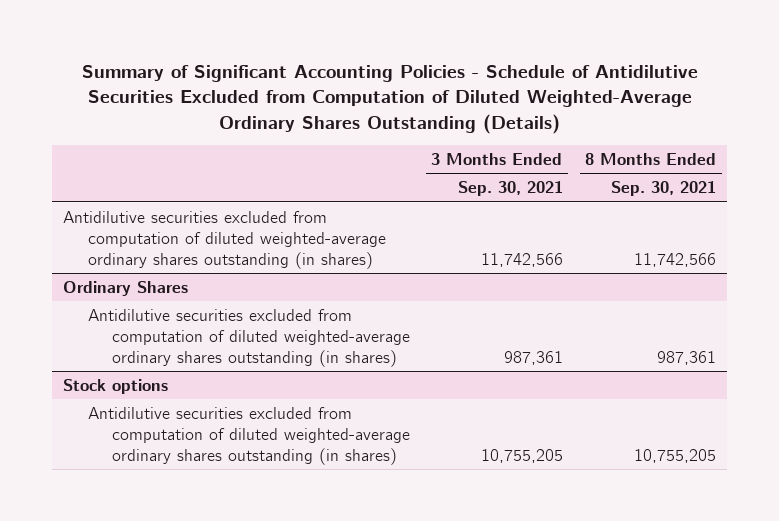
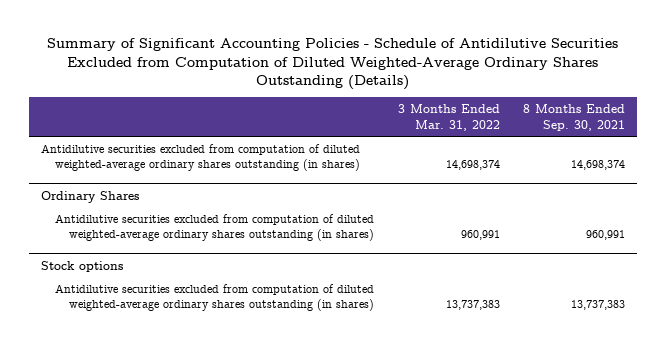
- | 3 Months Ended Sep. 30, 2021 | 8 Months Ended Sep. 30, 2021
+ | 3 Months Ended Mar. 31, 2022 | 8 Months Ended Sep. 30, 2021
- Antidilutive securities excluded from computation of diluted weighted-average ordinary shares outstanding (in shares) | 11,742,566 | 11,742,566
+ Antidilutive securities excluded from computation of diluted weighted-average ordinary shares outstanding (in shares) | 14,698,374 | 14,698,374
@ Ordinary Shares
- Antidilutive securities excluded from computation of diluted weighted-average ordinary shares outstanding (in shares) | 987,361 | 987,361
+ Antidilutive securities excluded from computation of diluted weighted-average ordinary shares outstanding (in shares) | 960,991 | 960,991
@ Stock options
- Antidilutive securities excluded from computation of diluted weighted-average ordinary shares outstanding (in shares) | 10,755,205 | 10,755,205
+ Antidilutive securities excluded from computation of diluted weighted-average ordinary shares outstanding (in shares) | 13,737,383 | 13,737,383

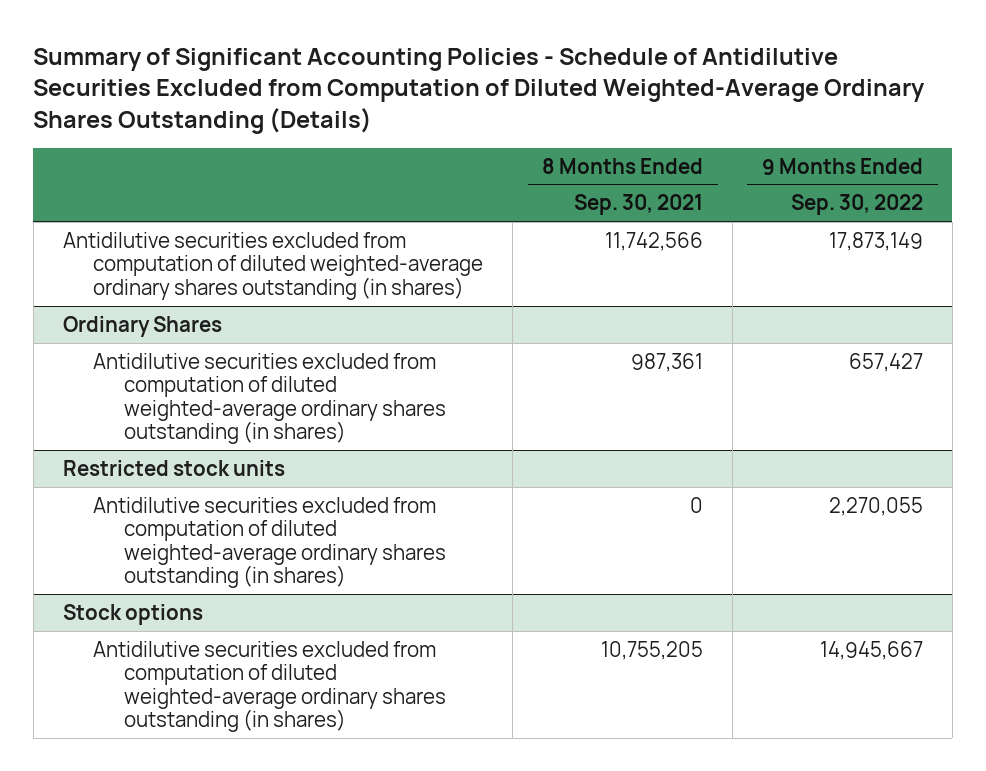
- | 3 Months Ended Mar. 31, 2022 | 8 Months Ended Sep. 30, 2021
+ | 8 Months Ended Sep. 30, 2021 | 9 Months Ended Sep. 30, 2022
- Antidilutive securities excluded from computation of diluted weighted-average ordinary shares outstanding (in shares) | 14,698,374 | 14,698,374
+ Antidilutive securities excluded from computation of diluted weighted-average ordinary shares outstanding (in shares) | 11,742,566 | 17,873,149
@ Ordinary Shares
- Antidilutive securities excluded from computation of diluted weighted-average ordinary shares outstanding (in shares) | 960,991 | 960,991
+ Antidilutive securities excluded from computation of diluted weighted-average ordinary shares outstanding (in shares) | 987,361 | 657,427
+ Restricted stock units
+ Antidilutive securities excluded from computation of diluted weighted-average ordinary shares outstanding (in shares) | 0 | 2,270,055
@ Stock options
- Antidilutive securities excluded from computation of diluted weighted-average ordinary shares outstanding (in shares) | 13,737,383 | 13,737,383
+ Antidilutive securities excluded from computation of diluted weighted-average ordinary shares outstanding (in shares) | 10,755,205 | 14,945,667

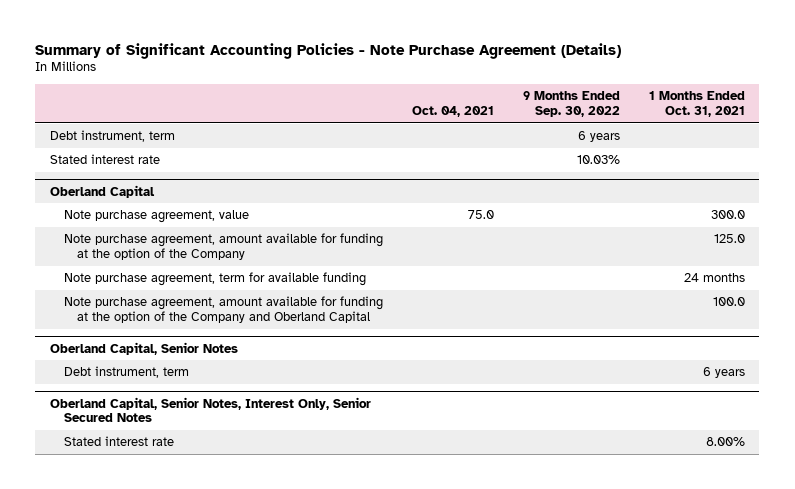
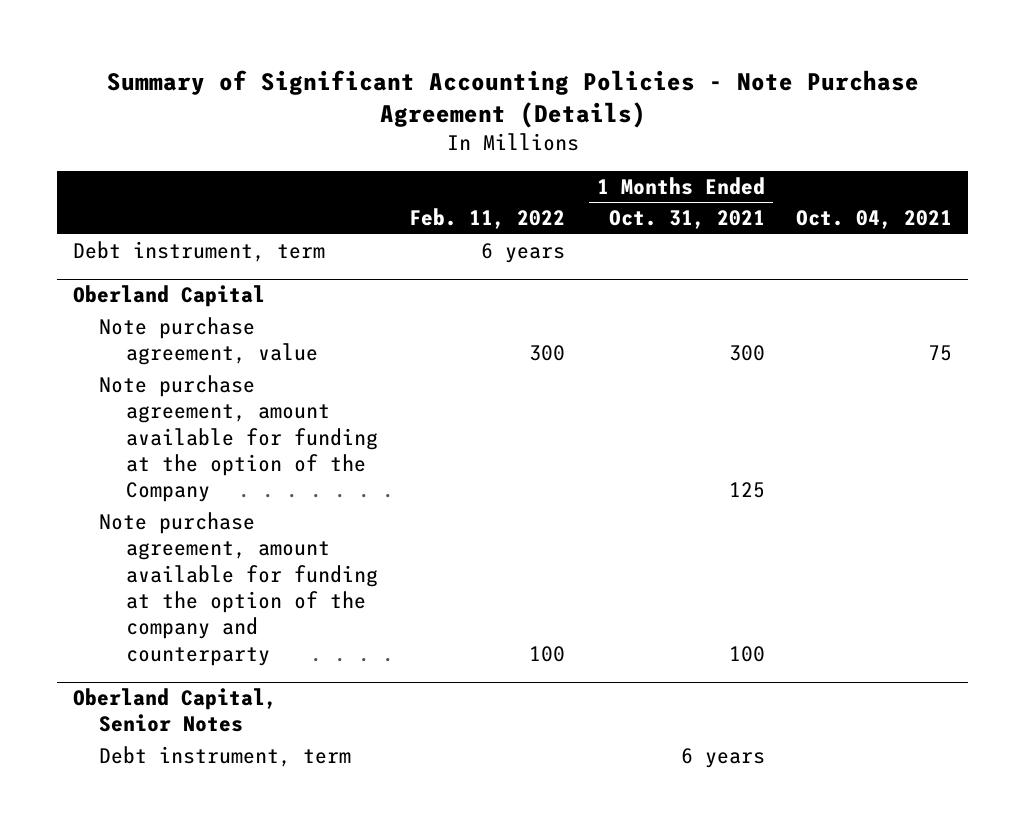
- | Oct. 04, 2021 | 9 Months Ended Sep. 30, 2022 | 1 Months Ended Oct. 31, 2021
+ | Feb. 11, 2022 | 1 Months Ended Oct. 31, 2021 | Oct. 04, 2021
- Stated interest rate | | 10.03% |
@ Oberland Capital
- Note purchase agreement, value | 75.0 | | 300.0
- Note purchase agreement, amount available for funding at the option of the Company | | | 125.0
- Note purchase agreement, term for available funding | | | 24 months
- Note purchase agreement, amount available for funding at the option of the Company and Oberland Capital | | | 100.0
+ Note purchase agreement, value | 300 | 300 | 75
+ Note purchase agreement, amount available for funding at the option of the Company | | 125 |
+ Note purchase agreement, amount available for funding at the option of the company and counterparty | 100 | 100 |
- Oberland Capital, Senior Notes, Interest Only, Senior Secured Notes
- Stated interest rate | | | 8.00%

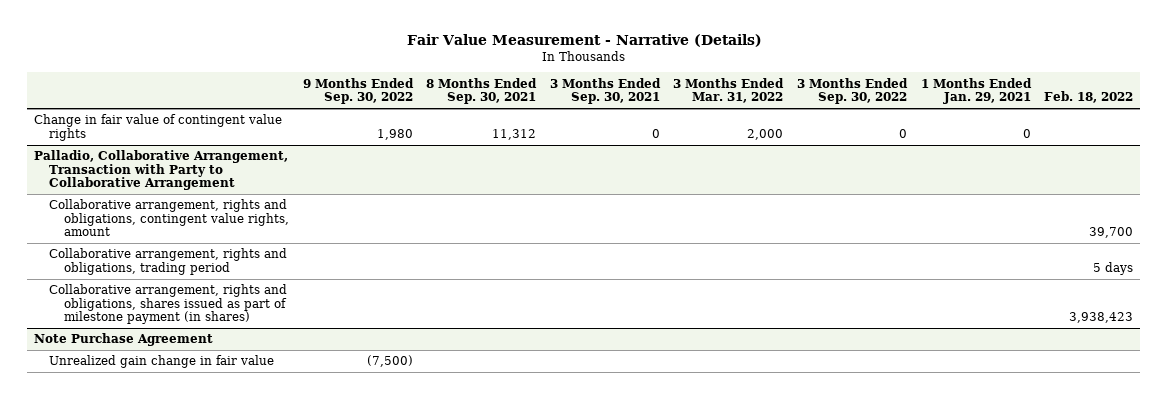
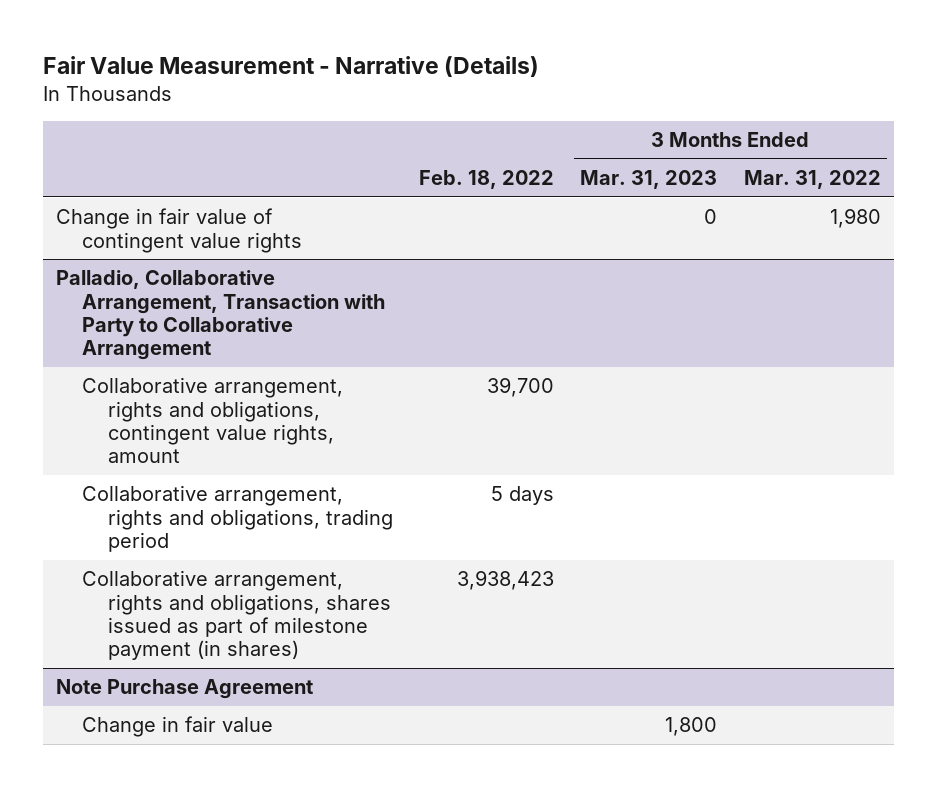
- | 9 Months Ended Sep. 30, 2022 | 8 Months Ended Sep. 30, 2021 | 3 Months Ended Sep. 30, 2021 | 3 Months Ended Mar. 31, 2022 | 3 Months Ended Sep. 30, 2022 | 1 Months Ended Jan. 29, 2021 | Feb. 18, 2022
+ | Feb. 18, 2022 | 3 Months Ended Mar. 31, 2023 | 3 Months Ended Mar. 31, 2022
- Change in fair value of contingent value rights | 1,980 | 11,312 | 0 | 2,000 | 0 | 0 |
+ Change in fair value of contingent value rights | | 0 | 1,980
@ Note Purchase Agreement
- Unrealized gain change in fair value | (7,500) | | | | | |
+ Change in fair value | | 1,800 |

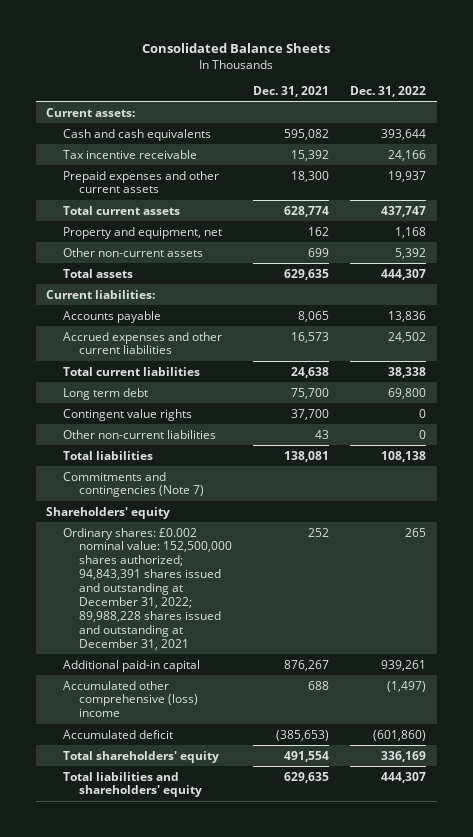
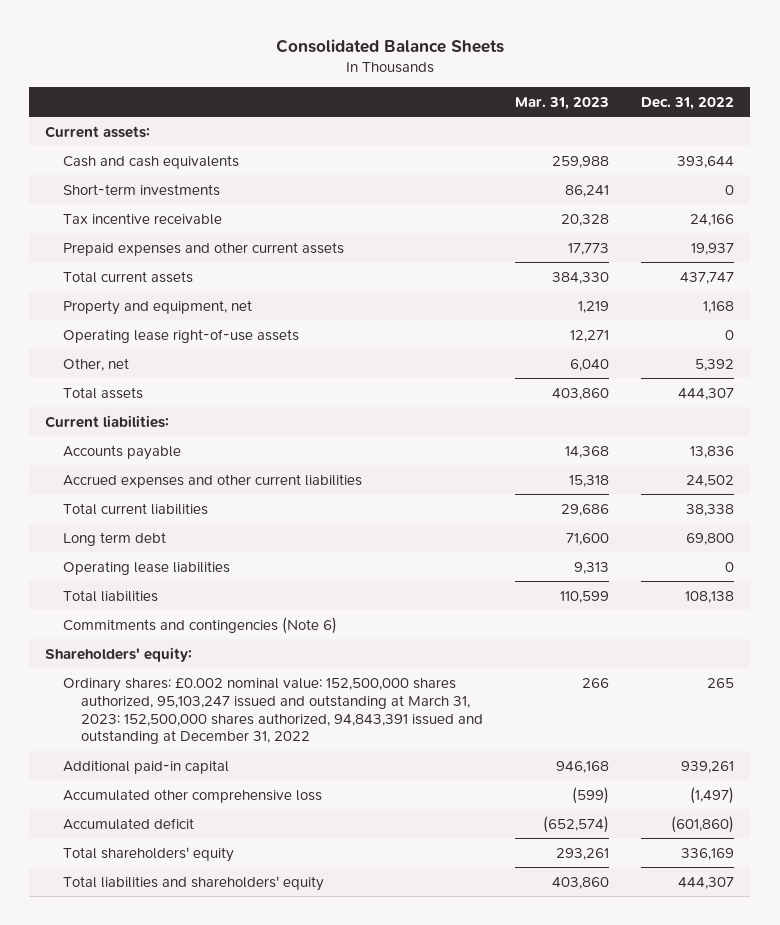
- | Dec. 31, 2021 | Dec. 31, 2022
+ | Mar. 31, 2023 | Dec. 31, 2022
+ Short-term investments | 86,241 | 0
- Other non-current assets | 699 | 5,392
+ Operating lease right-of-use assets | 12,271 | 0
+ Other, net | 6,040 | 5,392
- Contingent value rights | 37,700 | 0
- Other non-current liabilities | 43 | 0
+ Operating lease liabilities | 9,313 | 0
- Commitments and contingencies (Note 7)
- Shareholders' equity
- Ordinary shares: £0.002 nominal value: 152,500,000 shares authorized; 94,843,391 shares issued and outstanding at December 31, 2022; 89,988,228 shares issued and outstanding at December 31, 2021 | 252 | 265
+ Commitments and contingencies (Note 6)
+ Shareholders' equity:
+ Ordinary shares: £0.002 nominal value: 152,500,000 shares authorized, 95,103,247 issued and outstanding at March 31, 2023: 152,500,000 shares authorized, 94,843,391 issued and outstanding at December 31, 2022 | 266 | 265
- Accumulated other comprehensive (loss) income | 688 | (1,497)
+ Accumulated other comprehensive loss | (599) | (1,497)

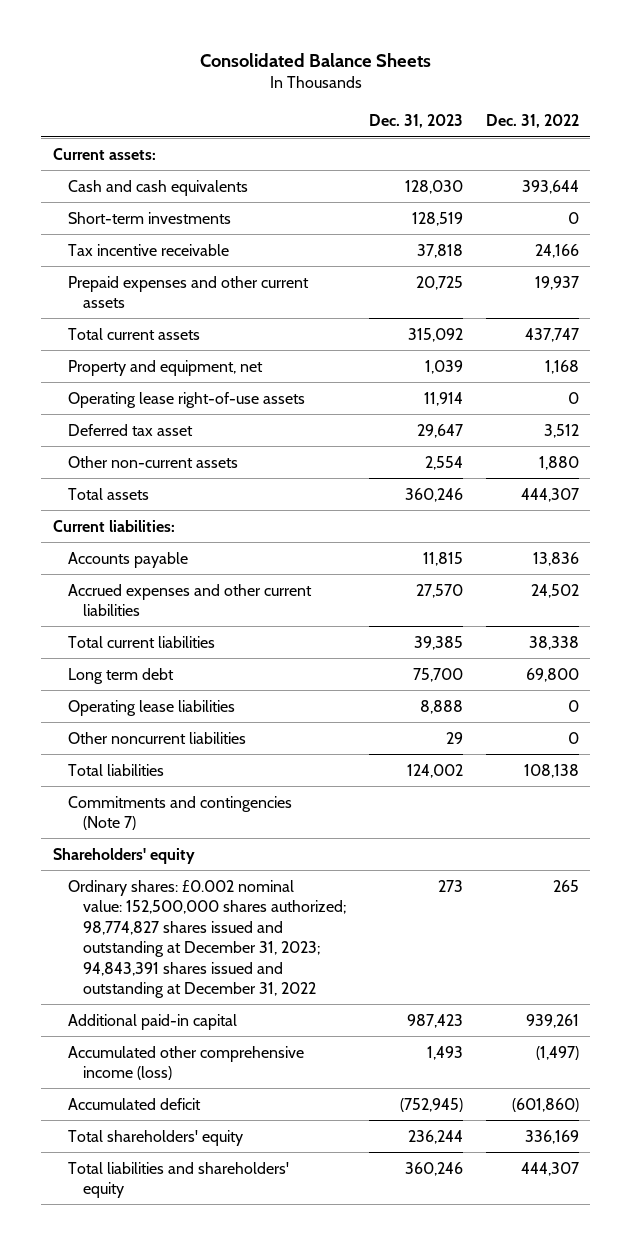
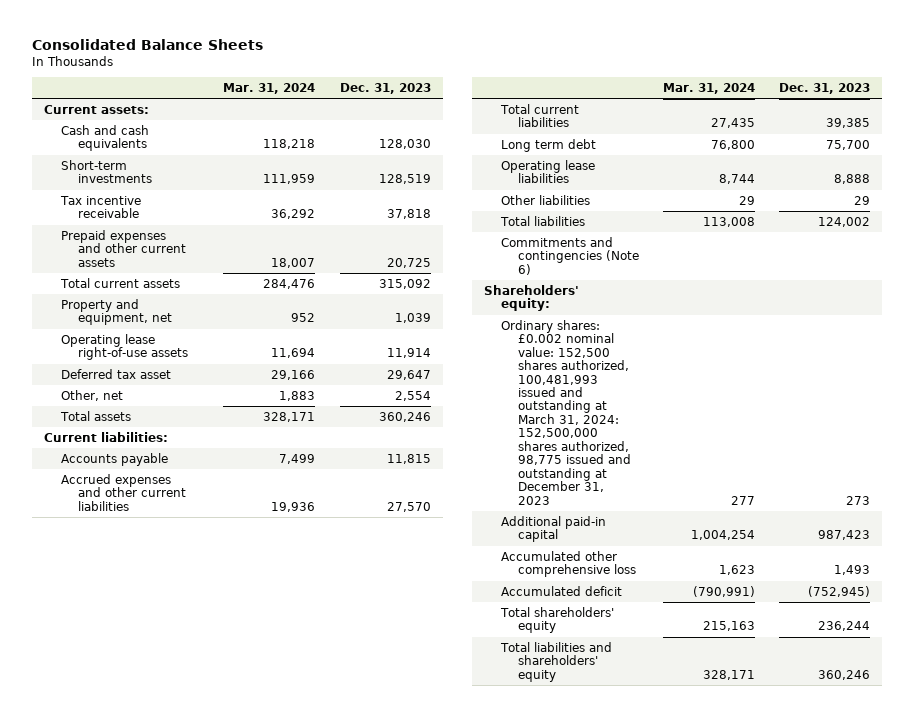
- | Dec. 31, 2023 | Dec. 31, 2022
+ | Mar. 31, 2024 | Dec. 31, 2023
- Other non-current assets | 2,554 | 1,880
+ Other, net | 1,883 | 2,554
- Other noncurrent liabilities | 29 | 0
+ Other liabilities | 29 | 29
- Commitments and contingencies (Note 7)
- Shareholders' equity
- Ordinary shares: £0.002 nominal value: 152,500,000 shares authorized; 98,774,827 shares issued and outstanding at December 31, 2023; 94,843,391 shares issued and outstanding at December 31, 2022 | 273 | 265
+ Commitments and contingencies (Note 6)
+ Shareholders' equity:
+ Ordinary shares: £0.002 nominal value: 152,500 shares authorized, 100,481,993 issued and outstanding at March 31, 2024: 152,500,000 shares authorized, 98,775 issued and outstanding at December 31, 2023 | 277 | 273
- Accumulated other comprehensive income (loss) | 1,493 | (1,497)
+ Accumulated other comprehensive loss | 1,623 | 1,493

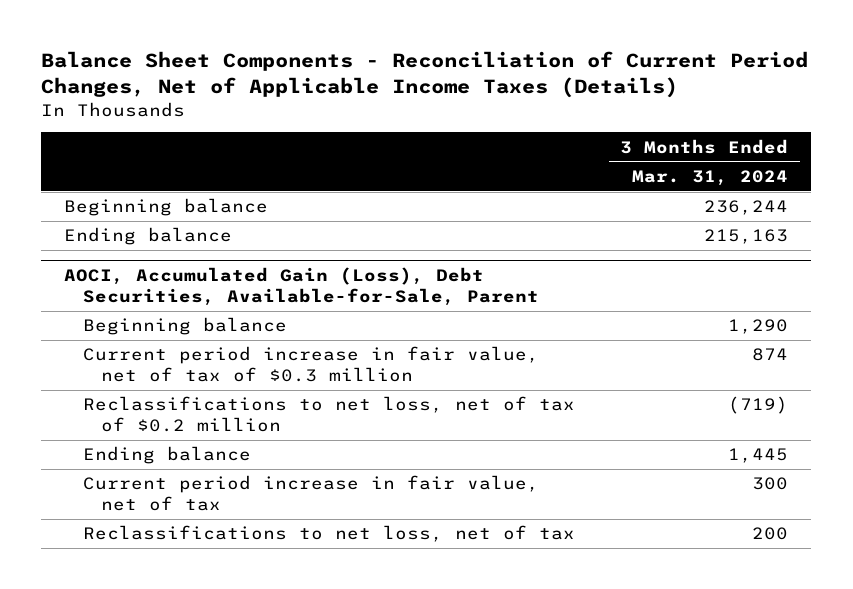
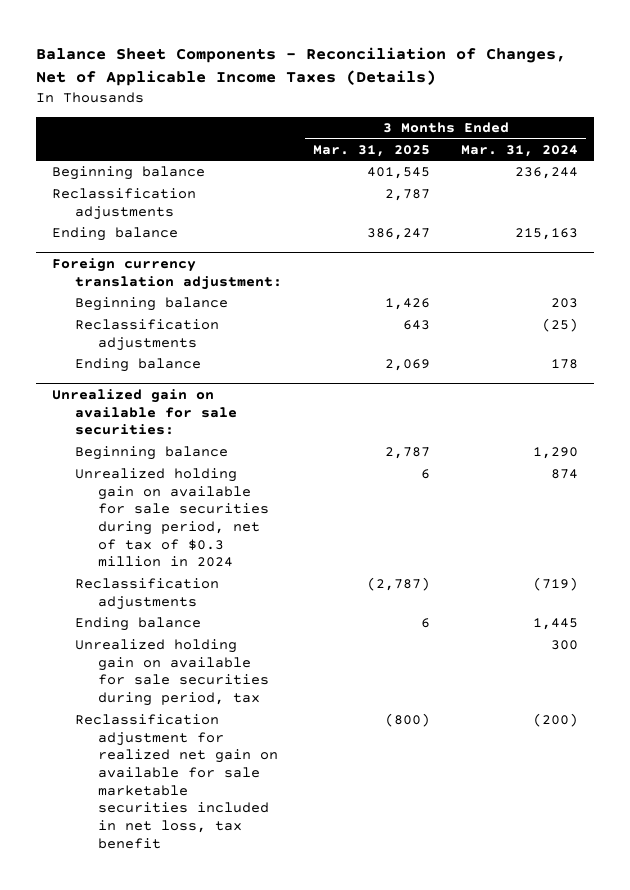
- Balance Sheet Components - Reconciliation of Current Period Changes, Net of Applicable Income Taxes (Details)
+ Balance Sheet Components - Reconciliation of Changes, Net of Applicable Income Taxes (Details)
- | 3 Months Ended Mar. 31, 2024
+ | 3 Months Ended Mar. 31, 2025 | 3 Months Ended Mar. 31, 2024
+ Reclassification adjustments | 2,787 |
- AOCI, Accumulated Gain (Loss), Debt Securities, Available-for-Sale, Parent
+ Foreign currency translation adjustment:
+ Beginning balance | 1,426 | 203
+ Reclassification adjustments | 643 | (25)
+ Ending balance | 2,069 | 178
+ Unrealized gain on available for sale securities:
- Current period increase in fair value, net of tax of $0.3 million | 874
- Reclassifications to net loss, net of tax of $0.2 million | (719)
+ Unrealized holding gain on available for sale securities during period, net of tax of $0.3 million in 2024 | 6 | 874
+ Reclassification adjustments | (2,787) | (719)
- Current period increase in fair value, net of tax | 300
- Reclassifications to net loss, net of tax | 200
+ Unrealized holding gain on available for sale securities during period, tax | | 300
+ Reclassification adjustment for realized net gain on available for sale marketable securities included in net loss, tax benefit | (800) | (200)

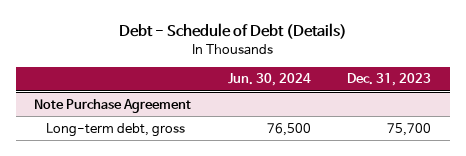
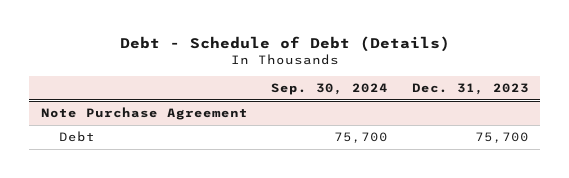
- | Jun. 30, 2024 | Dec. 31, 2023
+ | Sep. 30, 2024 | Dec. 31, 2023
@ Note Purchase Agreement
- Long-term debt, gross | 76,500 | 75,700
+ Debt | 75,700 | 75,700

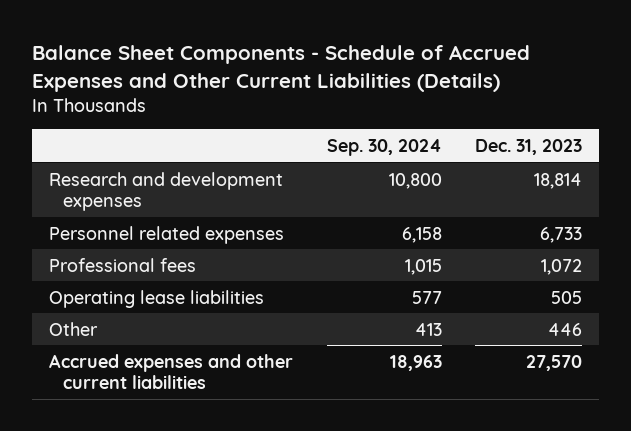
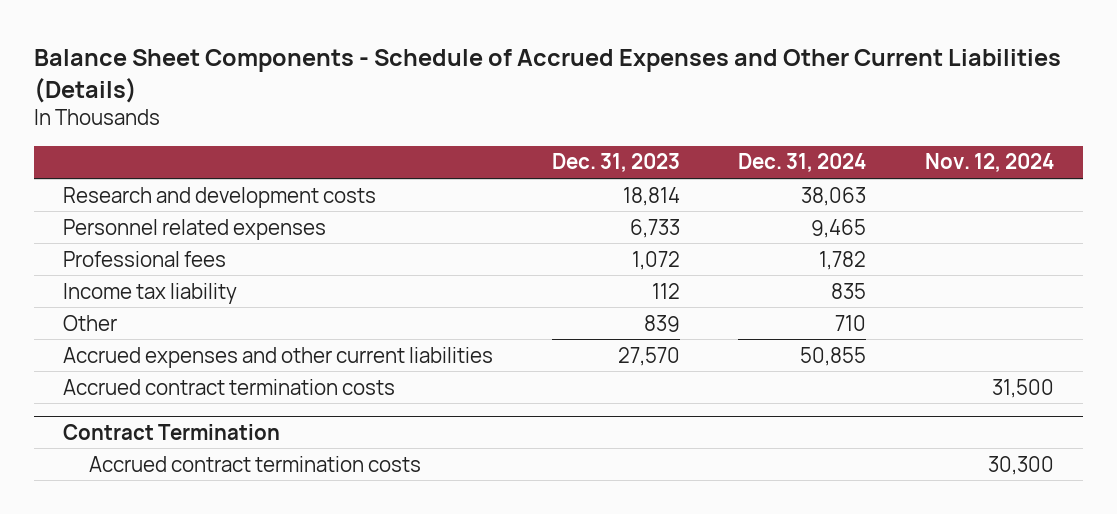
- | Sep. 30, 2024 | Dec. 31, 2023
+ | Dec. 31, 2023 | Dec. 31, 2024 | Nov. 12, 2024
- Research and development expenses | 10,800 | 18,814
+ Research and development costs | 18,814 | 38,063 |
- Operating lease liabilities | 577 | 505
- Other | 413 | 446
+ Income tax liability | 112 | 835 |
+ Other | 839 | 710 |
+ Accrued contract termination costs | | | 31,500
+ Contract Termination
+ Accrued contract termination costs | | | 30,300

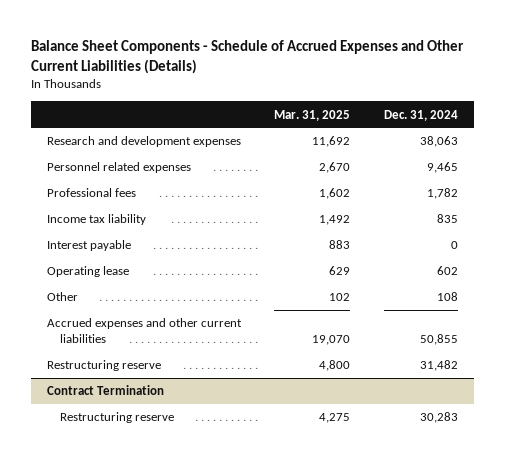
- | Dec. 31, 2023 | Dec. 31, 2024 | Nov. 12, 2024
+ | Mar. 31, 2025 | Dec. 31, 2024
- Research and development costs | 18,814 | 38,063 |
+ Research and development expenses | 11,692 | 38,063
- Other | 839 | 710 |
+ Interest payable | 883 | 0
+ Operating lease | 629 | 602
+ Other | 102 | 108
- Accrued contract termination costs | | | 31,500
+ Restructuring reserve | 4,800 | 31,482
@ Contract Termination
- Accrued contract termination costs | | | 30,300
+ Restructuring reserve | 4,275 | 30,283

